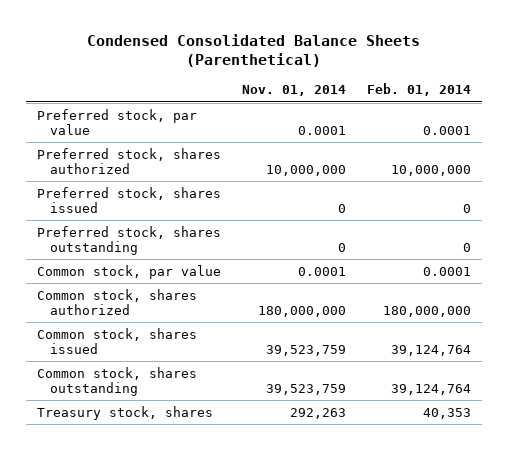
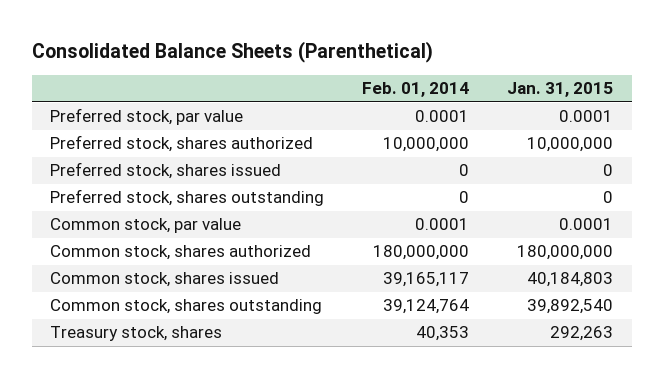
- Condensed Consolidated Balance Sheets (Parenthetical)
+ Consolidated Balance Sheets (Parenthetical)
- | Nov. 01, 2014 | Feb. 01, 2014
+ | Feb. 01, 2014 | Jan. 31, 2015
- Common stock, shares issued | 39,523,759 | 39,124,764
+ Common stock, shares issued | 39,165,117 | 40,184,803

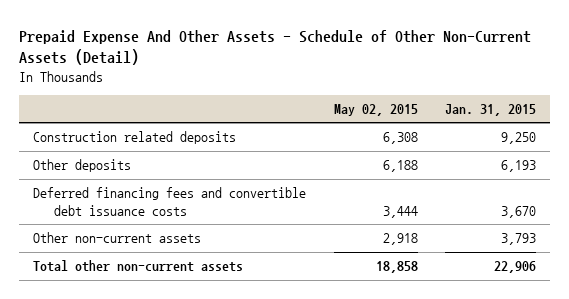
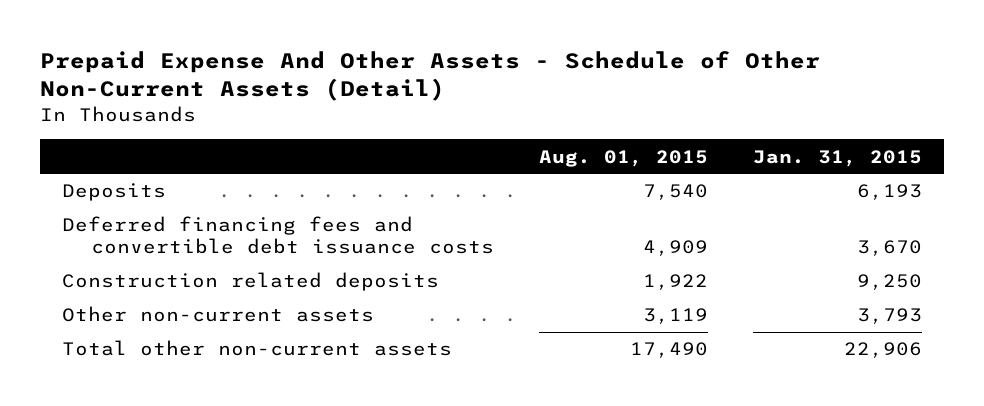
- | May 02, 2015 | Jan. 31, 2015
+ | Aug. 01, 2015 | Jan. 31, 2015
- Other deposits | 6,188 | 6,193
+ Deposits | 7,540 | 6,193
moved down: Construction related deposits | 1,922 | 9,250

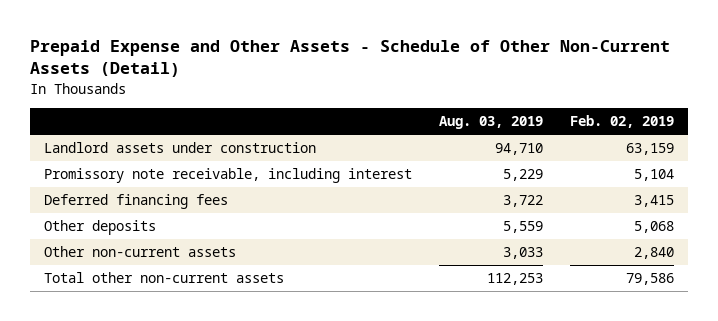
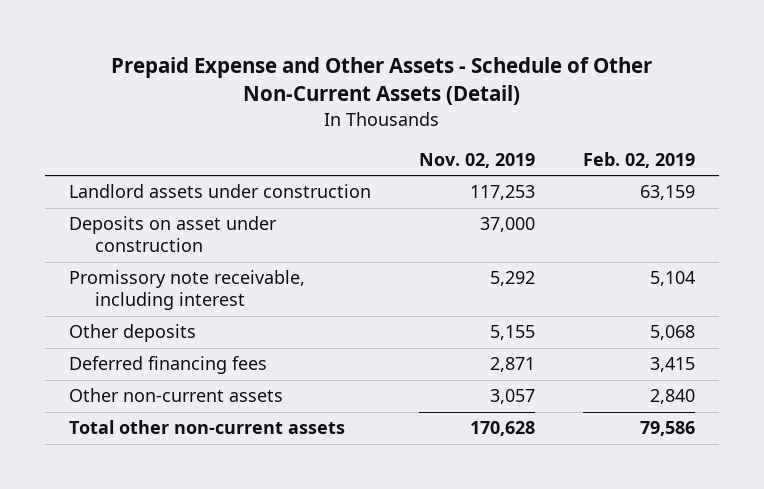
- | Aug. 03, 2019 | Feb. 02, 2019
+ | Nov. 02, 2019 | Feb. 02, 2019
+ Deposits on asset under construction | 37,000 |
moved down: Deferred financing fees | 2,871 | 3,415

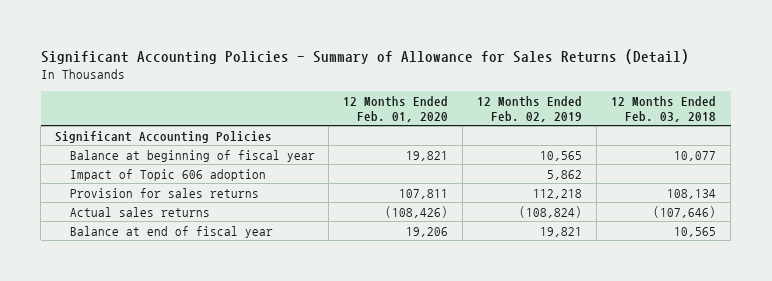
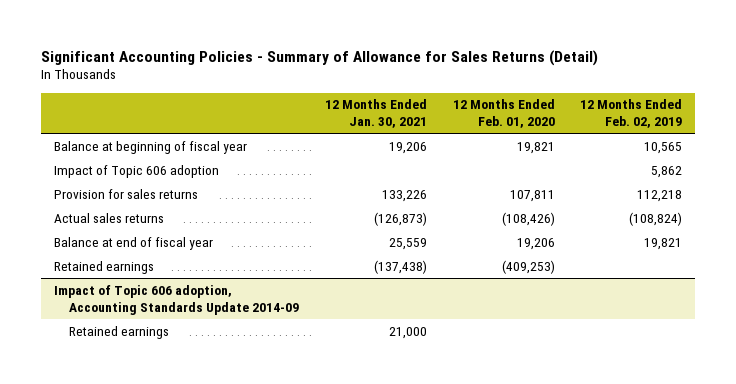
- | 12 Months Ended Feb. 01, 2020 | 12 Months Ended Feb. 02, 2019 | 12 Months Ended Feb. 03, 2018
+ | 12 Months Ended Jan. 30, 2021 | 12 Months Ended Feb. 01, 2020 | 12 Months Ended Feb. 02, 2019
- Significant Accounting Policies
+ Retained earnings | (137,438) | (409,253) |
+ Impact of Topic 606 adoption, Accounting Standards Update 2014-09
+ Retained earnings | 21,000 | |

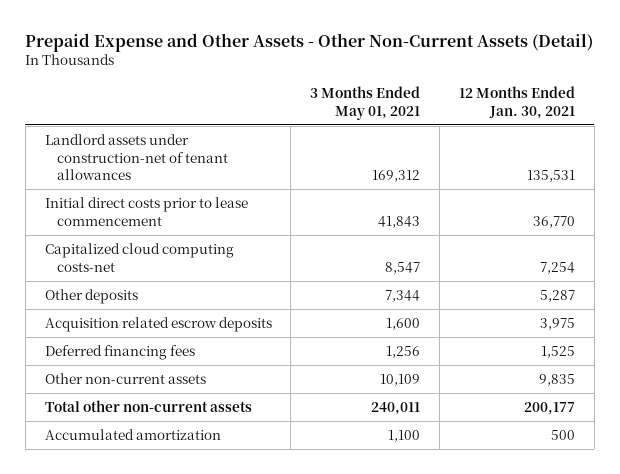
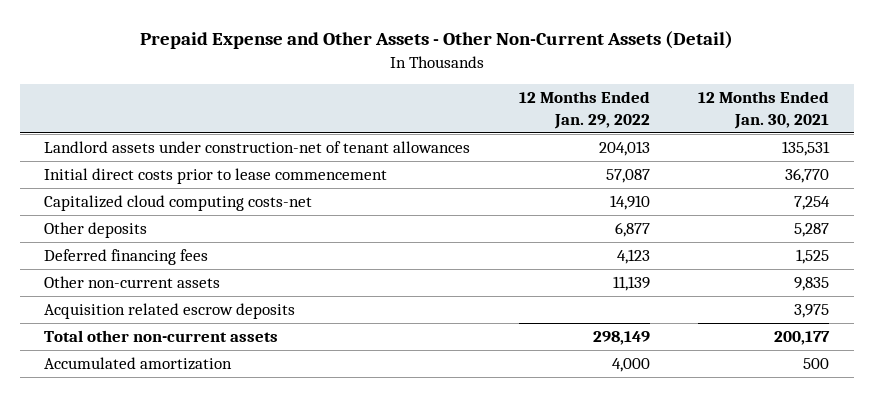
- | 3 Months Ended May 01, 2021 | 12 Months Ended Jan. 30, 2021
+ | 12 Months Ended Jan. 29, 2022 | 12 Months Ended Jan. 30, 2021
moved down: Acquisition related escrow deposits | | 3,975

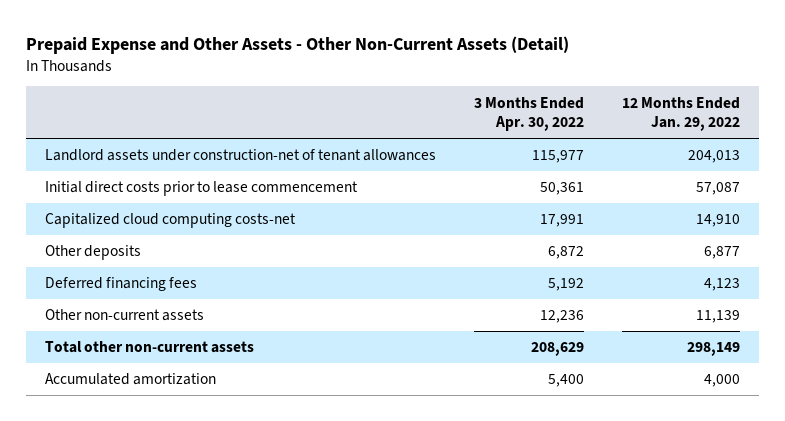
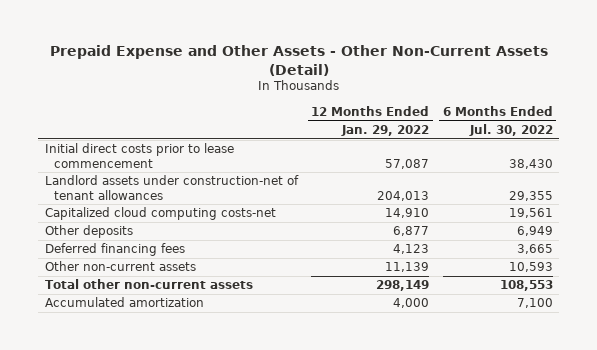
- | 3 Months Ended Apr. 30, 2022 | 12 Months Ended Jan. 29, 2022
+ | 12 Months Ended Jan. 29, 2022 | 6 Months Ended Jul. 30, 2022
moved down: Landlord assets under construction-net of tenant allowances | 204,013 | 29,355

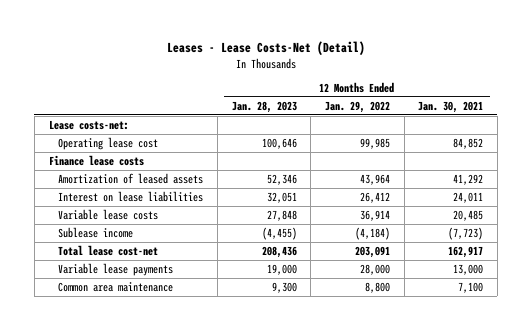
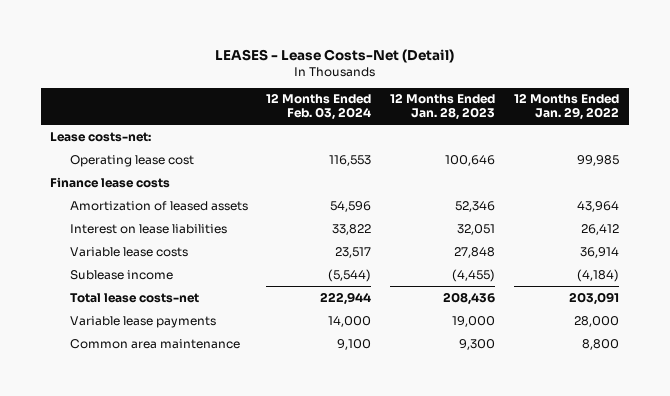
- Leases - Lease Costs-Net (Detail)
+ LEASES - Lease Costs-Net (Detail)
- | 12 Months Ended Jan. 28, 2023 | 12 Months Ended Jan. 29, 2022 | 12 Months Ended Jan. 30, 2021
+ | 12 Months Ended Feb. 03, 2024 | 12 Months Ended Jan. 28, 2023 | 12 Months Ended Jan. 29, 2022
- Total lease cost-net | 208,436 | 203,091 | 162,917
+ Total lease costs-net | 222,944 | 208,436 | 203,091

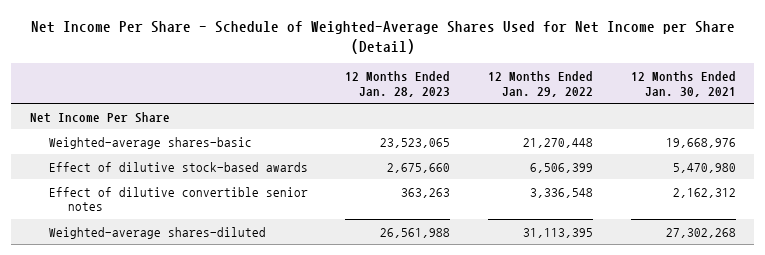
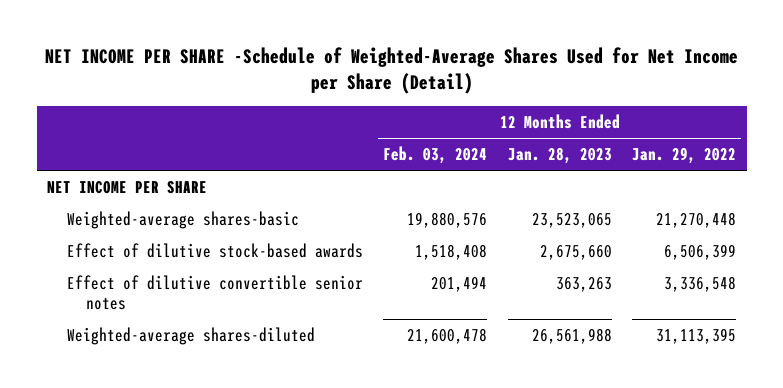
- Net Income Per Share - Schedule of Weighted-Average Shares Used for Net Income per Share (Detail)
+ NET INCOME PER SHARE -Schedule of Weighted-Average Shares Used for Net Income per Share (Detail)
- | 12 Months Ended Jan. 28, 2023 | 12 Months Ended Jan. 29, 2022 | 12 Months Ended Jan. 30, 2021
+ | 12 Months Ended Feb. 03, 2024 | 12 Months Ended Jan. 28, 2023 | 12 Months Ended Jan. 29, 2022
- Net Income Per Share
+ NET INCOME PER SHARE

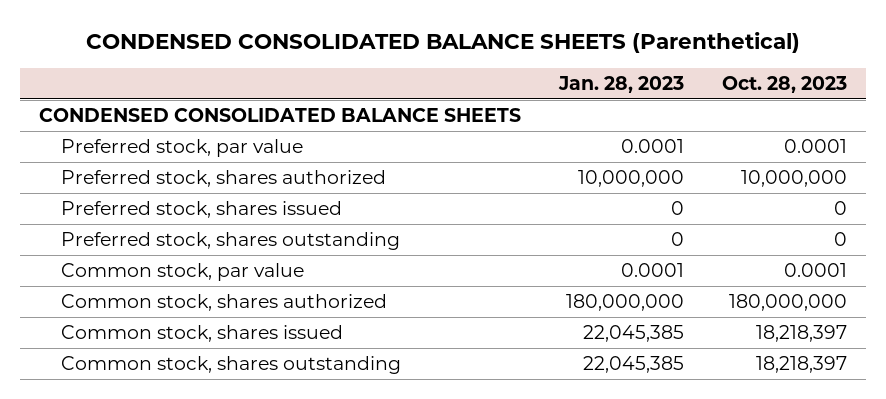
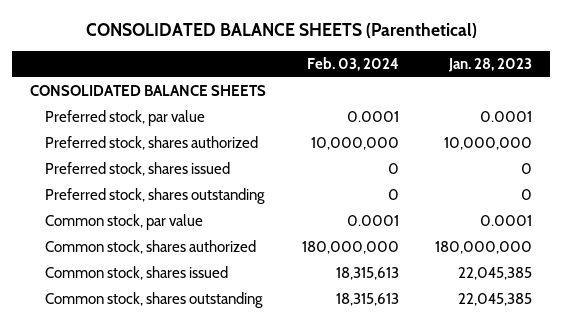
- CONDENSED CONSOLIDATED BALANCE SHEETS (Parenthetical)
+ CONSOLIDATED BALANCE SHEETS (Parenthetical)
- | Jan. 28, 2023 | Oct. 28, 2023
+ | Feb. 03, 2024 | Jan. 28, 2023
- CONDENSED CONSOLIDATED BALANCE SHEETS
+ CONSOLIDATED BALANCE SHEETS

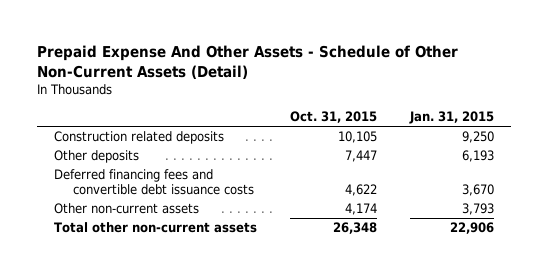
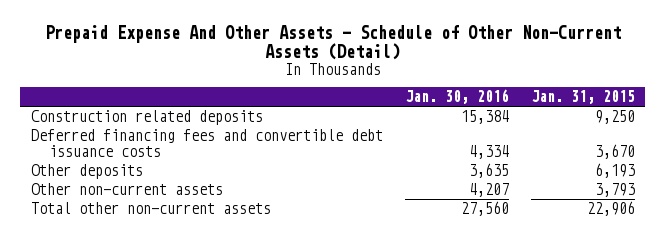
- | Oct. 31, 2015 | Jan. 31, 2015
+ | Jan. 30, 2016 | Jan. 31, 2015
moved down: Other deposits | 3,635 | 6,193

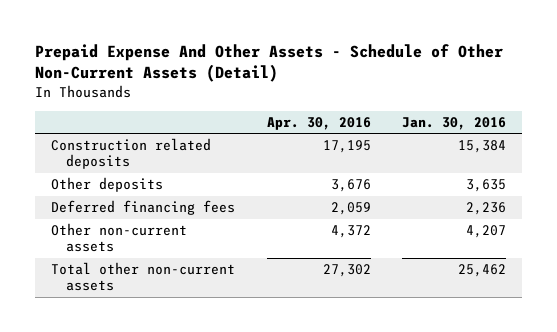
- | Jan. 30, 2016 | Jan. 31, 2015
+ | Apr. 30, 2016 | Jan. 30, 2016
- Deferred financing fees and convertible debt issuance costs | 4,334 | 3,670
+ Deferred financing fees | 2,059 | 2,236
- Total other non-current assets | 27,560 | 22,906
+ Total other non-current assets | 27,302 | 25,462

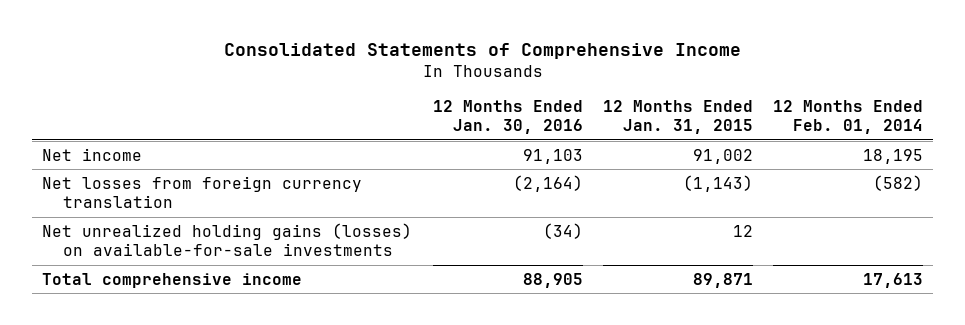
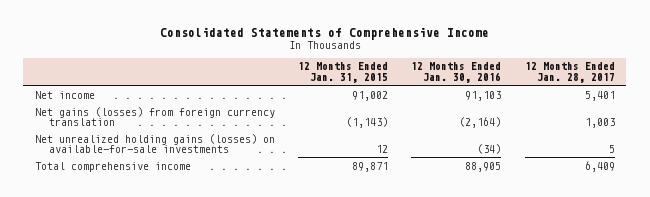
- | 12 Months Ended Jan. 30, 2016 | 12 Months Ended Jan. 31, 2015 | 12 Months Ended Feb. 01, 2014
+ | 12 Months Ended Jan. 31, 2015 | 12 Months Ended Jan. 30, 2016 | 12 Months Ended Jan. 28, 2017
- Net losses from foreign currency translation | (2,164) | (1,143) | (582)
+ Net gains (losses) from foreign currency translation | (1,143) | (2,164) | 1,003

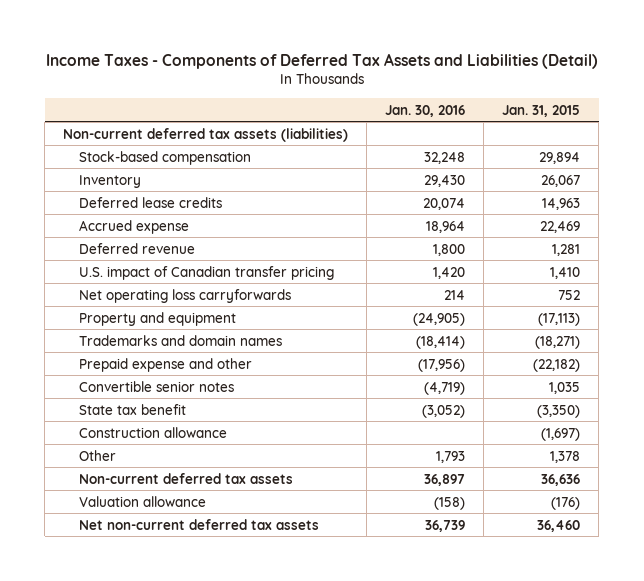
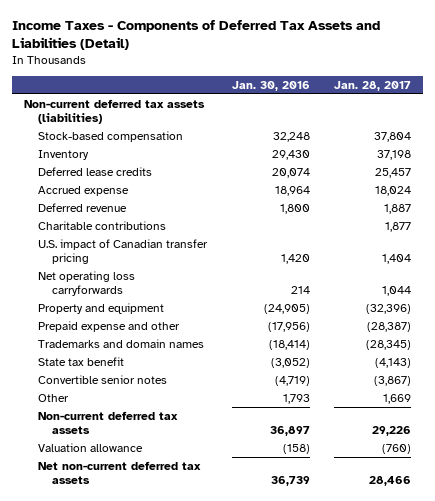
- | Jan. 30, 2016 | Jan. 31, 2015
+ | Jan. 30, 2016 | Jan. 28, 2017
+ Charitable contributions | | 1,877
moved down: Trademarks and domain names | (18,414) | (28,345)
- Construction allowance | | (1,697)
moved down: Convertible senior notes | (4,719) | (3,867)

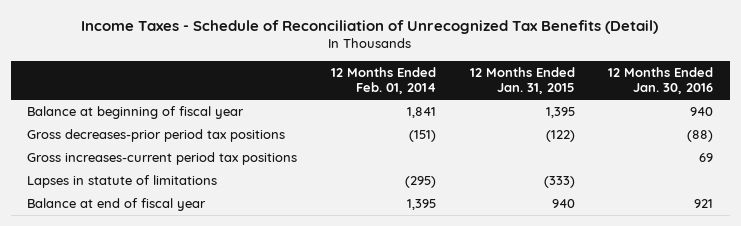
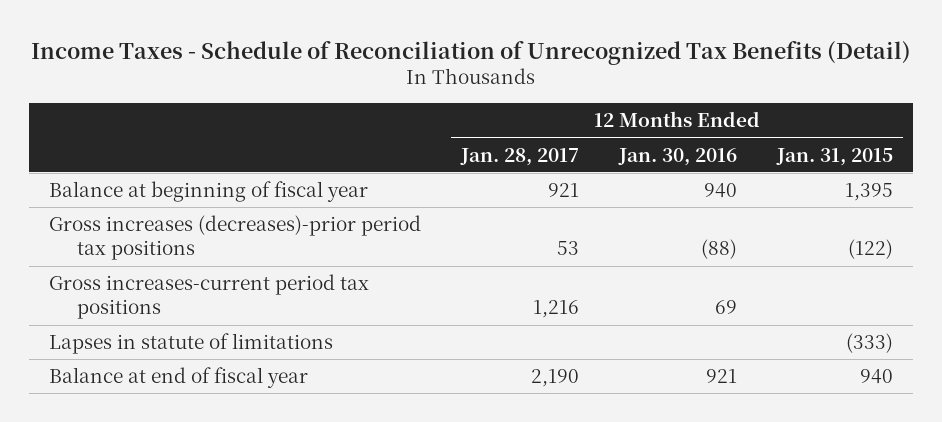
- | 12 Months Ended Feb. 01, 2014 | 12 Months Ended Jan. 31, 2015 | 12 Months Ended Jan. 30, 2016
+ | 12 Months Ended Jan. 28, 2017 | 12 Months Ended Jan. 30, 2016 | 12 Months Ended Jan. 31, 2015
- Gross decreases-prior period tax positions | (151) | (122) | (88)
+ Gross increases (decreases)-prior period tax positions | 53 | (88) | (122)

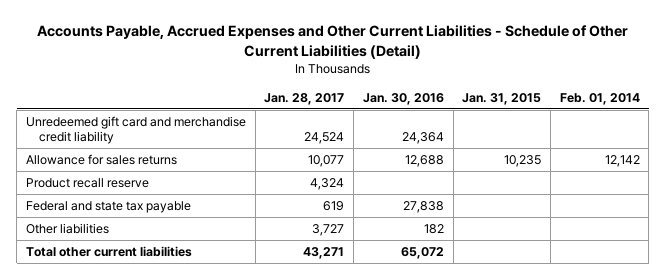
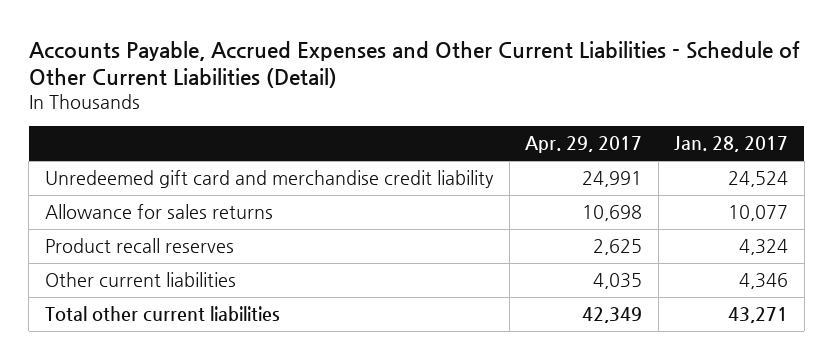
- | Jan. 28, 2017 | Jan. 30, 2016 | Jan. 31, 2015 | Feb. 01, 2014
+ | Apr. 29, 2017 | Jan. 28, 2017
- Product recall reserve | 4,324 | | |
- Federal and state tax payable | 619 | 27,838 | |
- Other liabilities | 3,727 | 182 | |
+ Product recall reserves | 2,625 | 4,324
+ Other current liabilities | 4,035 | 4,346

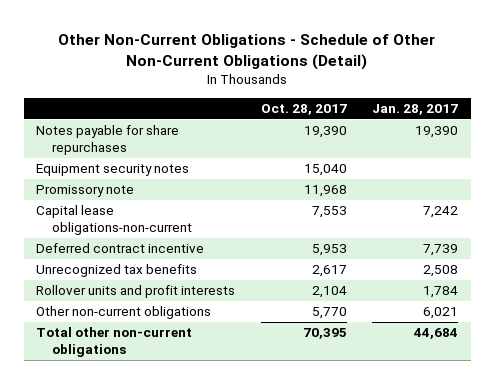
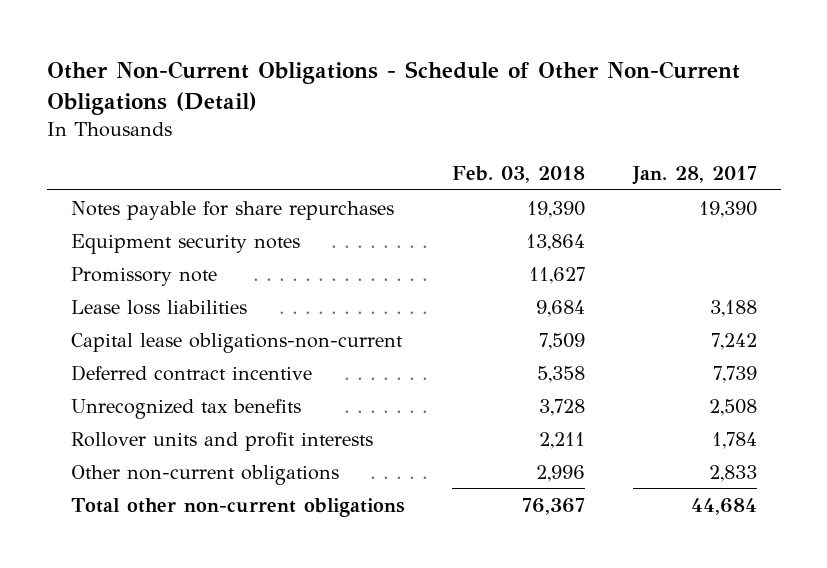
- | Oct. 28, 2017 | Jan. 28, 2017
+ | Feb. 03, 2018 | Jan. 28, 2017
+ Lease loss liabilities | 9,684 | 3,188
- Other non-current obligations | 5,770 | 6,021
+ Other non-current obligations | 2,996 | 2,833

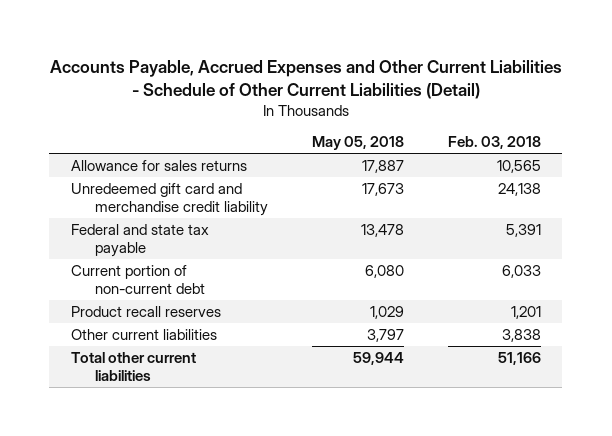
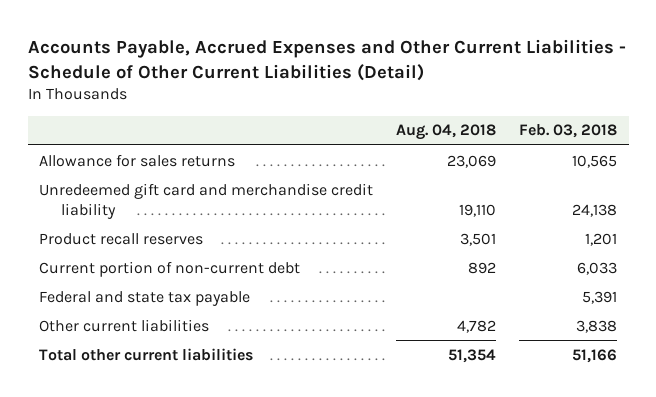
- | May 05, 2018 | Feb. 03, 2018
+ | Aug. 04, 2018 | Feb. 03, 2018
moved down: Current portion of non-current debt | 892 | 6,033
moved down: Federal and state tax payable | | 5,391

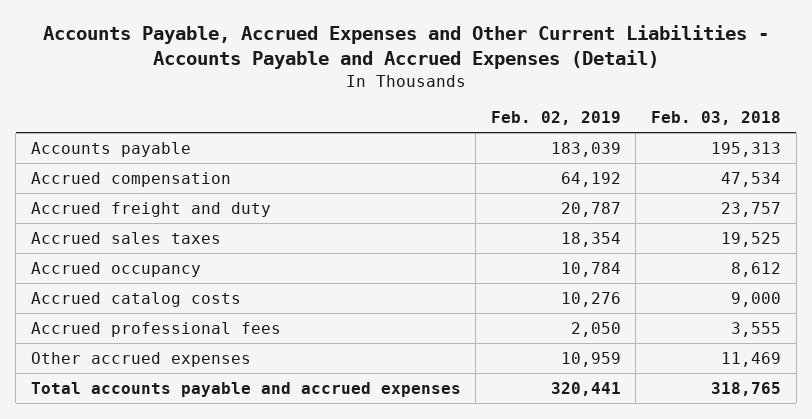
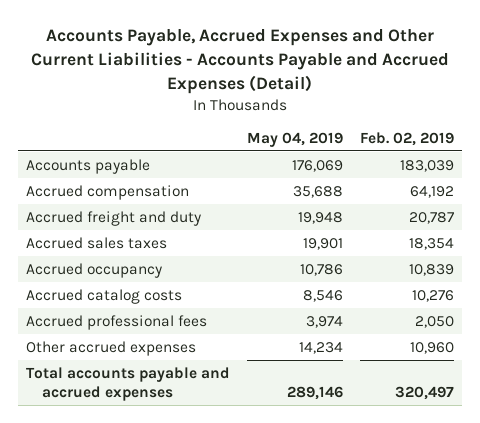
- | Feb. 02, 2019 | Feb. 03, 2018
+ | May 04, 2019 | Feb. 02, 2019
- Accrued occupancy | 10,784 | 8,612
+ Accrued occupancy | 10,786 | 10,839
- Other accrued expenses | 10,959 | 11,469
- Total accounts payable and accrued expenses | 320,441 | 318,765
+ Other accrued expenses | 14,234 | 10,960
+ Total accounts payable and accrued expenses | 289,146 | 320,497

